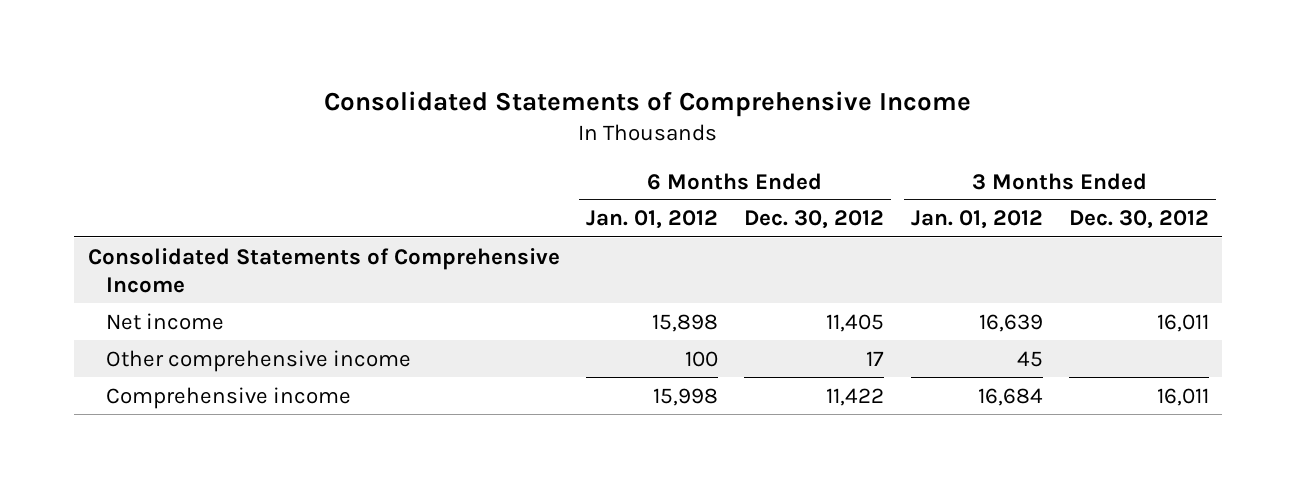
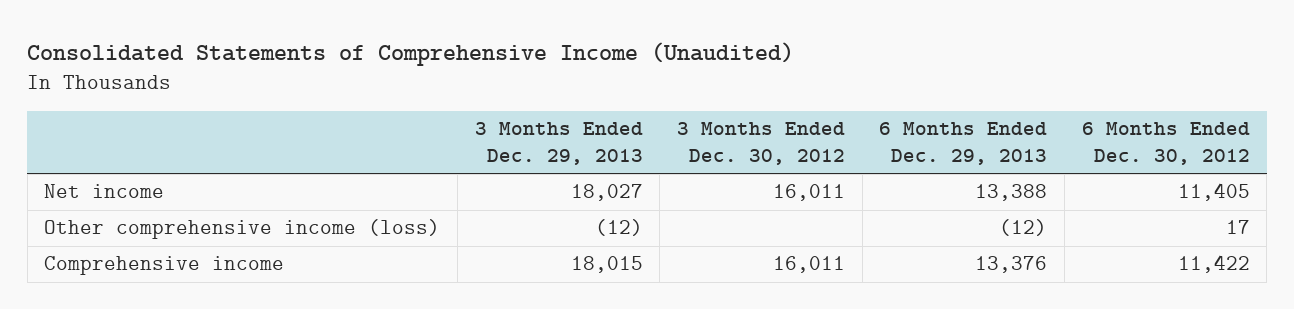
- Consolidated Statements of Comprehensive Income
+ Consolidated Statements of Comprehensive Income (Unaudited)
- | 6 Months Ended Jan. 01, 2012 | 6 Months Ended Dec. 30, 2012 | 3 Months Ended Jan. 01, 2012 | 3 Months Ended Dec. 30, 2012
+ | 3 Months Ended Dec. 29, 2013 | 3 Months Ended Dec. 30, 2012 | 6 Months Ended Dec. 29, 2013 | 6 Months Ended Dec. 30, 2012
- Consolidated Statements of Comprehensive Income
- Other comprehensive income | 100 | 17 | 45 |
+ Other comprehensive income (loss) | (12) | | (12) | 17

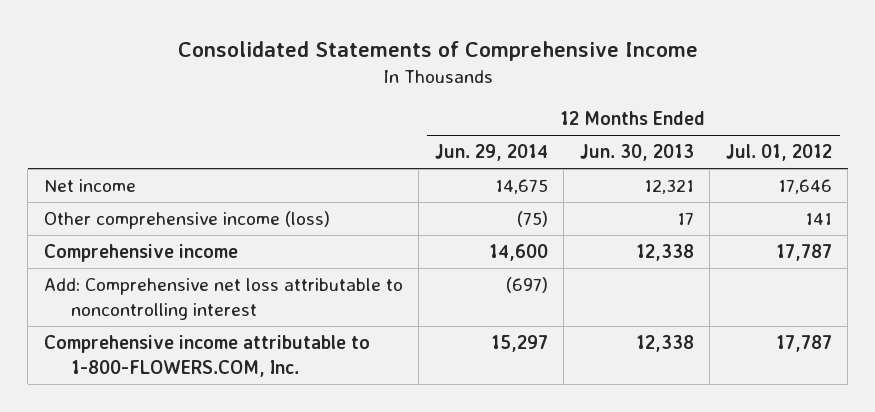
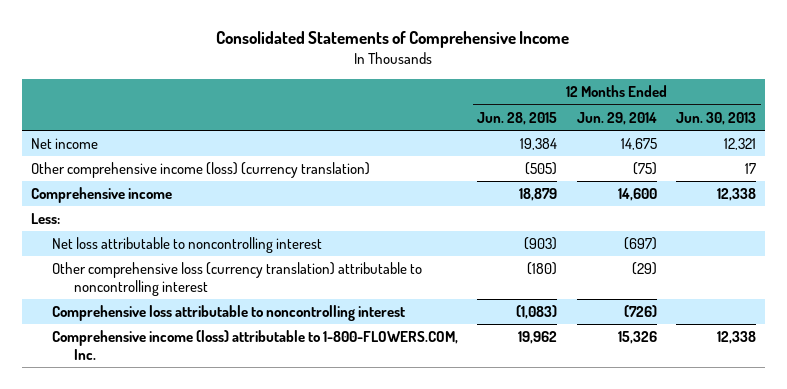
- | 12 Months Ended Jun. 29, 2014 | 12 Months Ended Jun. 30, 2013 | 12 Months Ended Jul. 01, 2012
+ | 12 Months Ended Jun. 28, 2015 | 12 Months Ended Jun. 29, 2014 | 12 Months Ended Jun. 30, 2013
- Other comprehensive income (loss) | (75) | 17 | 141
+ Other comprehensive income (loss) (currency translation) | (505) | (75) | 17
- Add: Comprehensive net loss attributable to noncontrolling interest | (697) | |
- Comprehensive income attributable to 1-800-FLOWERS.COM, Inc. | 15,297 | 12,338 | 17,787
+ Less:
+ Net loss attributable to noncontrolling interest | (903) | (697) |
+ Other comprehensive loss (currency translation) attributable to noncontrolling interest | (180) | (29) |
+ Comprehensive loss attributable to noncontrolling interest | (1,083) | (726) |
+ Comprehensive income (loss) attributable to 1-800-FLOWERS.COM, Inc. | 19,962 | 15,326 | 12,338

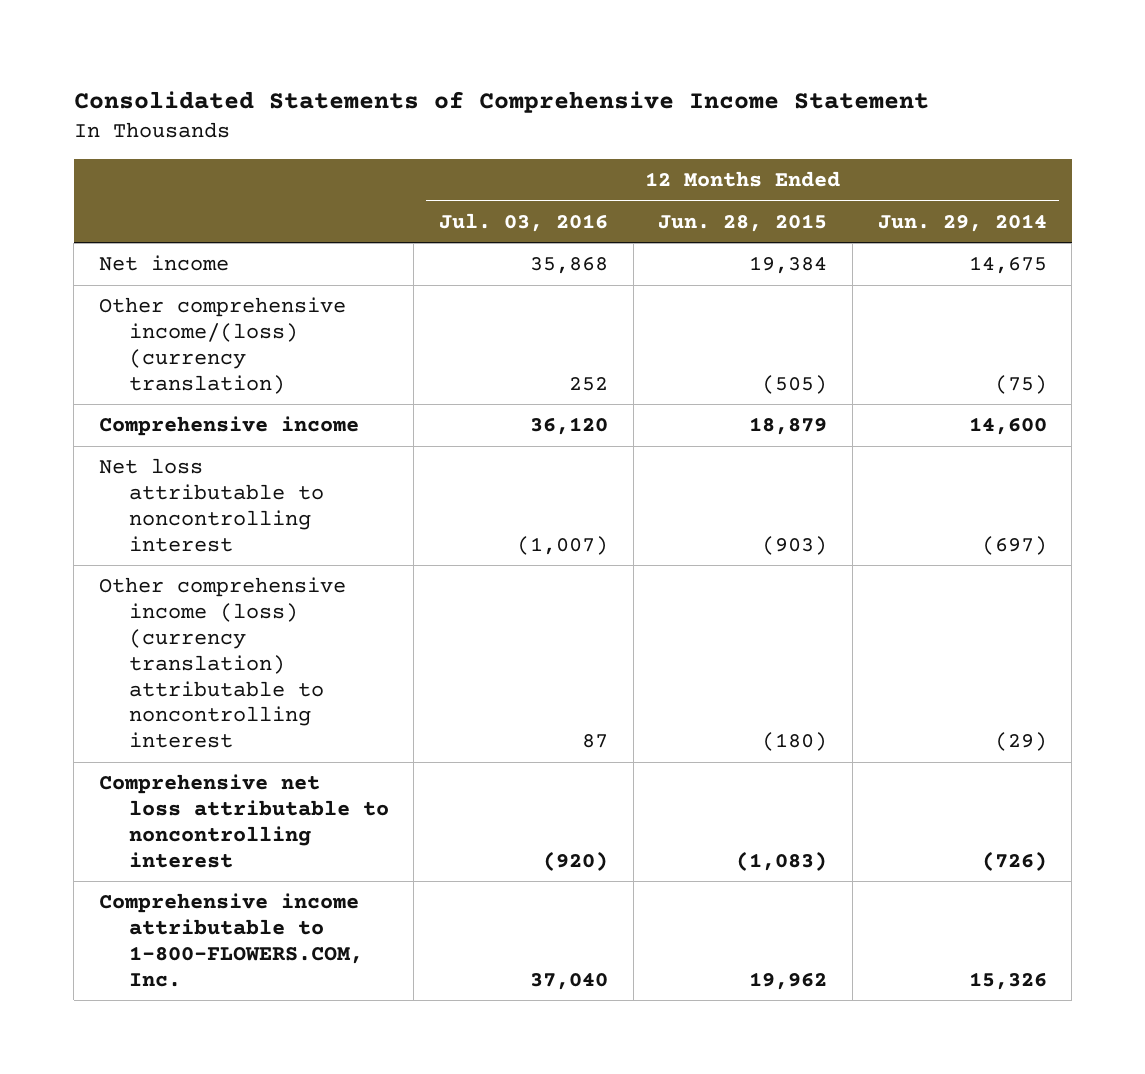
- Consolidated Statements of Comprehensive Income
+ Consolidated Statements of Comprehensive Income Statement
- | 12 Months Ended Jun. 28, 2015 | 12 Months Ended Jun. 29, 2014 | 12 Months Ended Jun. 30, 2013
+ | 12 Months Ended Jul. 03, 2016 | 12 Months Ended Jun. 28, 2015 | 12 Months Ended Jun. 29, 2014
- Other comprehensive income (loss) (currency translation) | (505) | (75) | 17
+ Other comprehensive income/(loss) (currency translation) | 252 | (505) | (75)
- Less:
- Other comprehensive loss (currency translation) attributable to noncontrolling interest | (180) | (29) |
- Comprehensive loss attributable to noncontrolling interest | (1,083) | (726) |
- Comprehensive income (loss) attributable to 1-800-FLOWERS.COM, Inc. | 19,962 | 15,326 | 12,338
+ Other comprehensive income (loss) (currency translation) attributable to noncontrolling interest | 87 | (180) | (29)
+ Comprehensive net loss attributable to noncontrolling interest | (920) | (1,083) | (726)
+ Comprehensive income attributable to 1-800-FLOWERS.COM, Inc. | 37,040 | 19,962 | 15,326

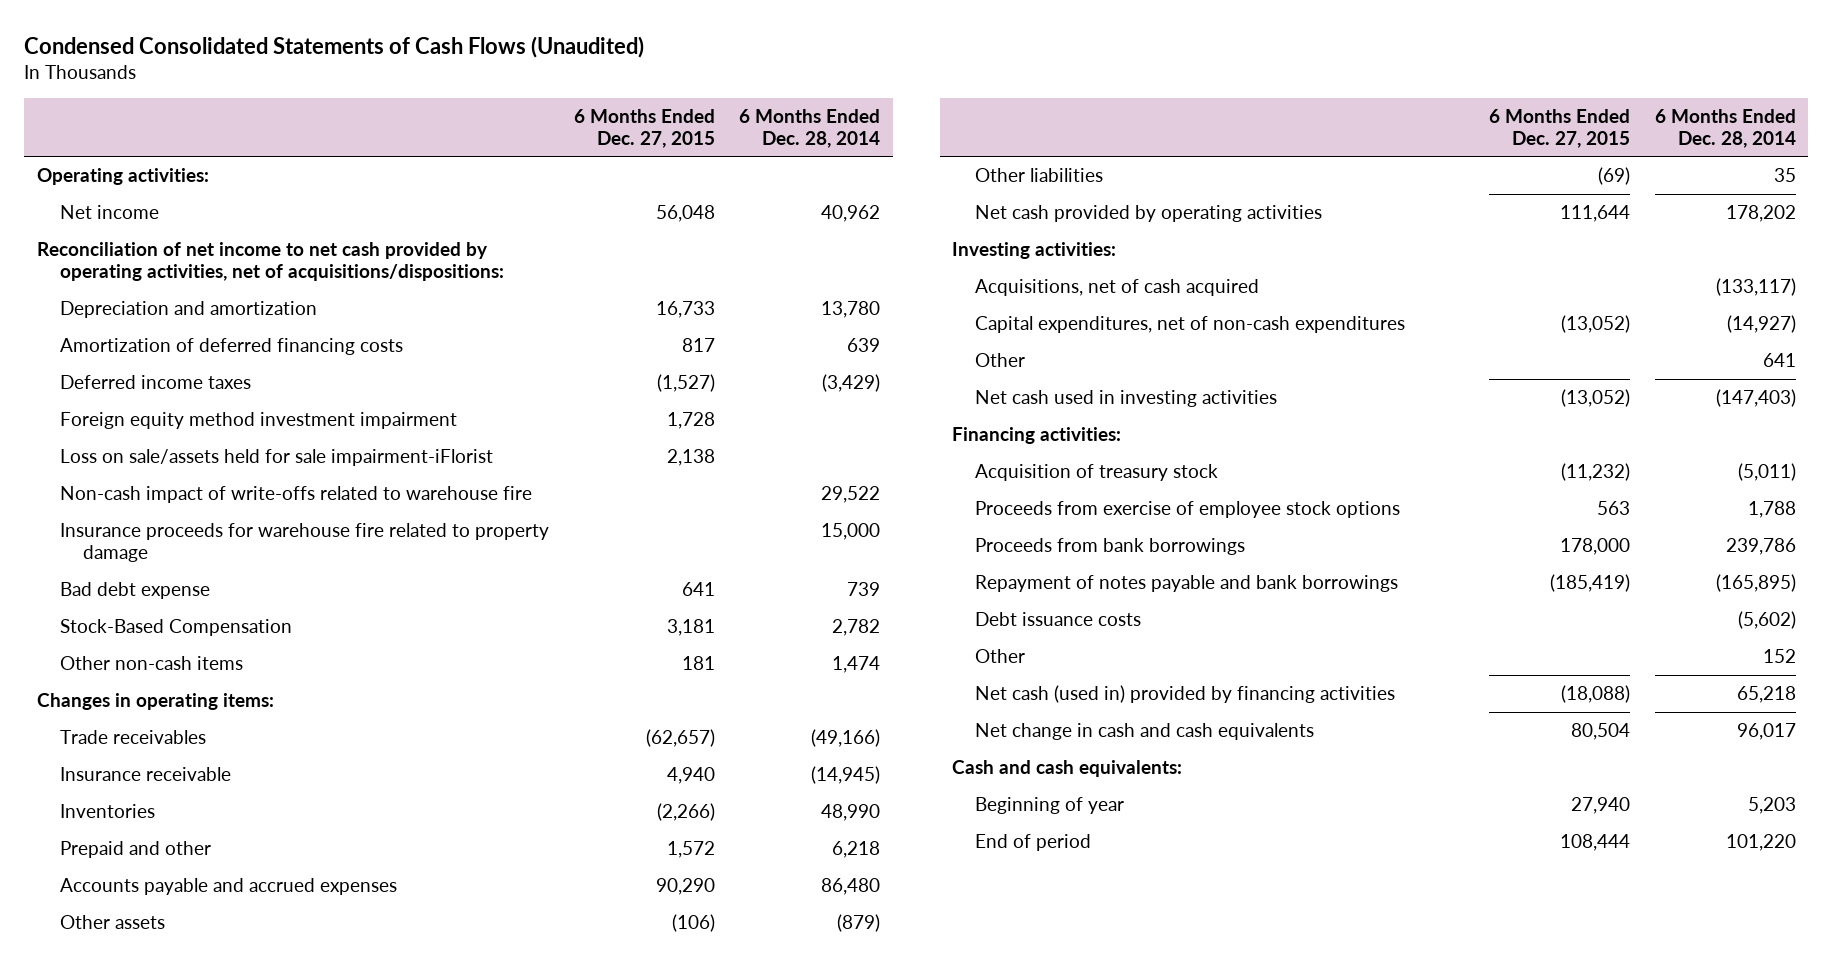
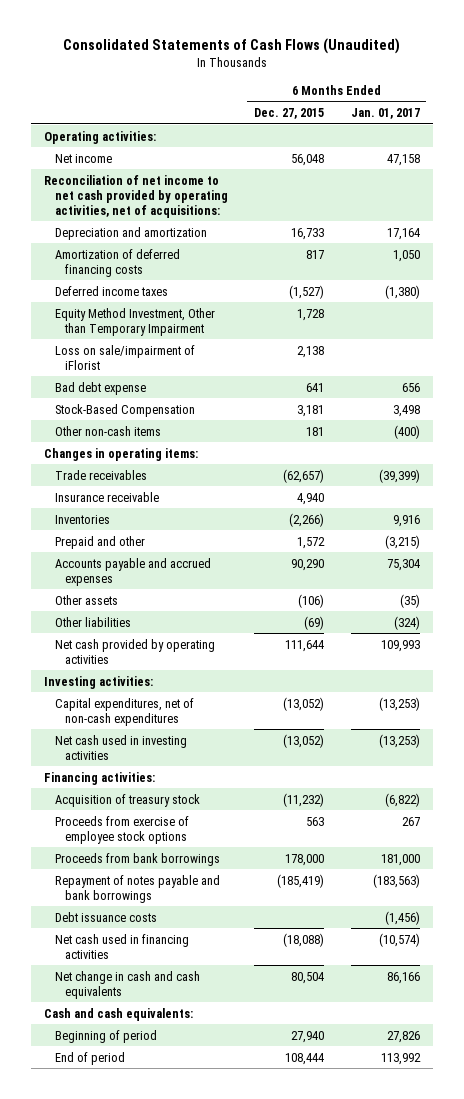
- Condensed Consolidated Statements of Cash Flows (Unaudited)
+ Consolidated Statements of Cash Flows (Unaudited)
- | 6 Months Ended Dec. 27, 2015 | 6 Months Ended Dec. 28, 2014
+ | 6 Months Ended Dec. 27, 2015 | 6 Months Ended Jan. 01, 2017
- Reconciliation of net income to net cash provided by operating activities, net of acquisitions/dispositions:
+ Reconciliation of net income to net cash provided by operating activities, net of acquisitions:
- Foreign equity method investment impairment | 1,728 |
- Loss on sale/assets held for sale impairment-iFlorist | 2,138 |
- Non-cash impact of write-offs related to warehouse fire | | 29,522
- Insurance proceeds for warehouse fire related to property damage | | 15,000
+ Equity Method Investment, Other than Temporary Impairment | 1,728 |
+ Loss on sale/impairment of iFlorist | 2,138 |
- Acquisitions, net of cash acquired | | (133,117)
- Other | | 641
- Other | | 152
- Net cash (used in) provided by financing activities | (18,088) | 65,218
+ Net cash used in financing activities | (18,088) | (10,574)
- Beginning of year | 27,940 | 5,203
+ Beginning of period | 27,940 | 27,826

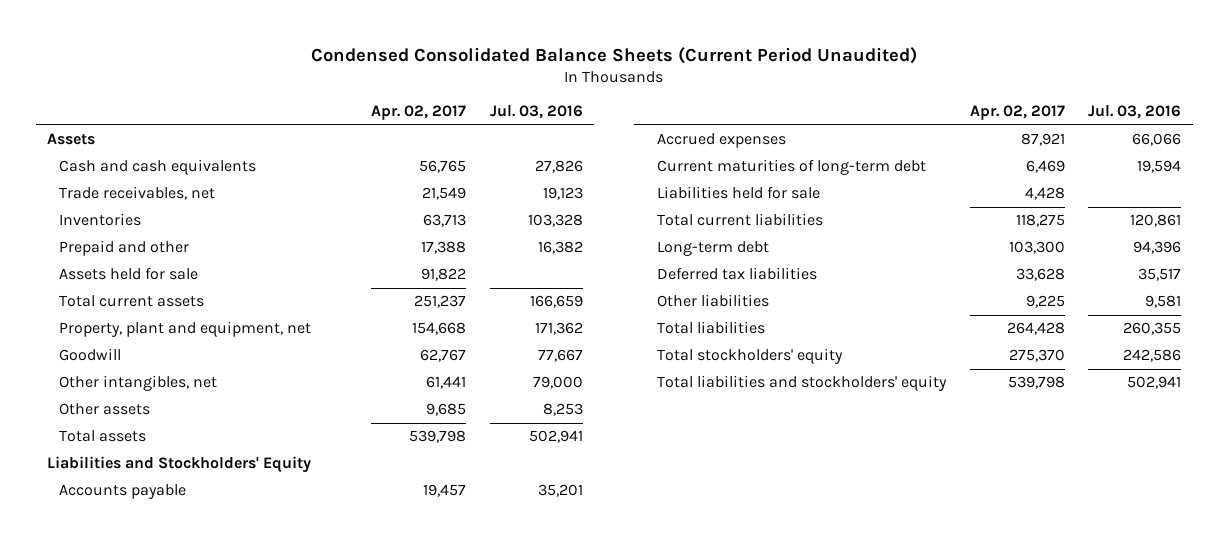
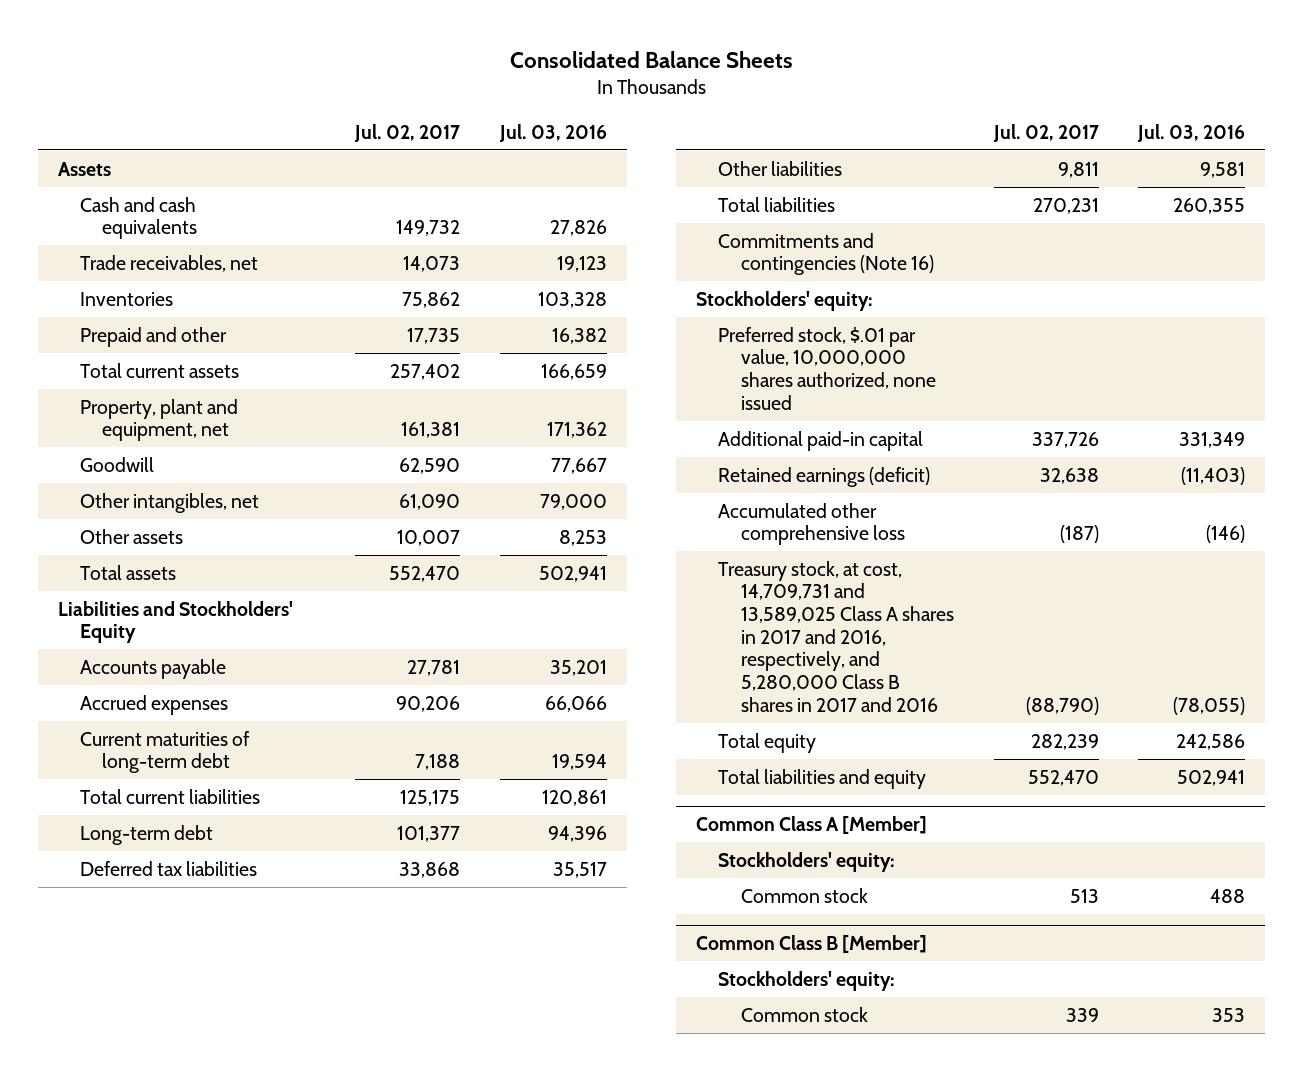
- Condensed Consolidated Balance Sheets (Current Period Unaudited)
+ Consolidated Balance Sheets
- | Apr. 02, 2017 | Jul. 03, 2016
+ | Jul. 02, 2017 | Jul. 03, 2016
- Assets held for sale | 91,822 |
- Liabilities held for sale | 4,428 |
- Total stockholders' equity | 275,370 | 242,586
- Total liabilities and stockholders' equity | 539,798 | 502,941
+ Commitments and contingencies (Note 16)
+ Stockholders' equity:
+ Preferred stock, $.01 par value, 10,000,000 shares authorized, none issued
+ Additional paid-in capital | 337,726 | 331,349
+ Retained earnings (deficit) | 32,638 | (11,403)
+ Accumulated other comprehensive loss | (187) | (146)
+ Treasury stock, at cost, 14,709,731 and 13,589,025 Class A shares in 2017 and 2016, respectively, and 5,280,000 Class B shares in 2017 and 2016 | (88,790) | (78,055)
+ Total equity | 282,239 | 242,586
+ Total liabilities and equity | 552,470 | 502,941
+ Common Class A [Member]
+ Stockholders' equity:
+ Common stock | 513 | 488
+ Common Class B [Member]
+ Stockholders' equity:
+ Common stock | 339 | 353

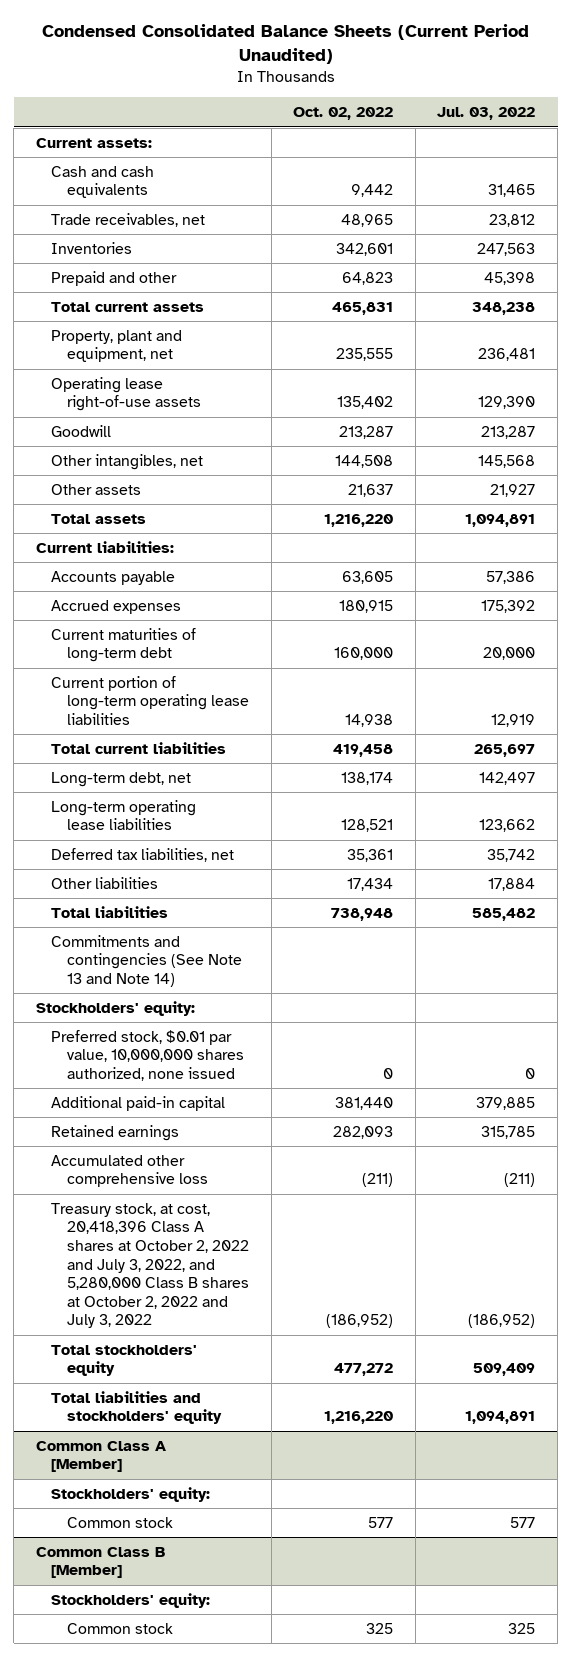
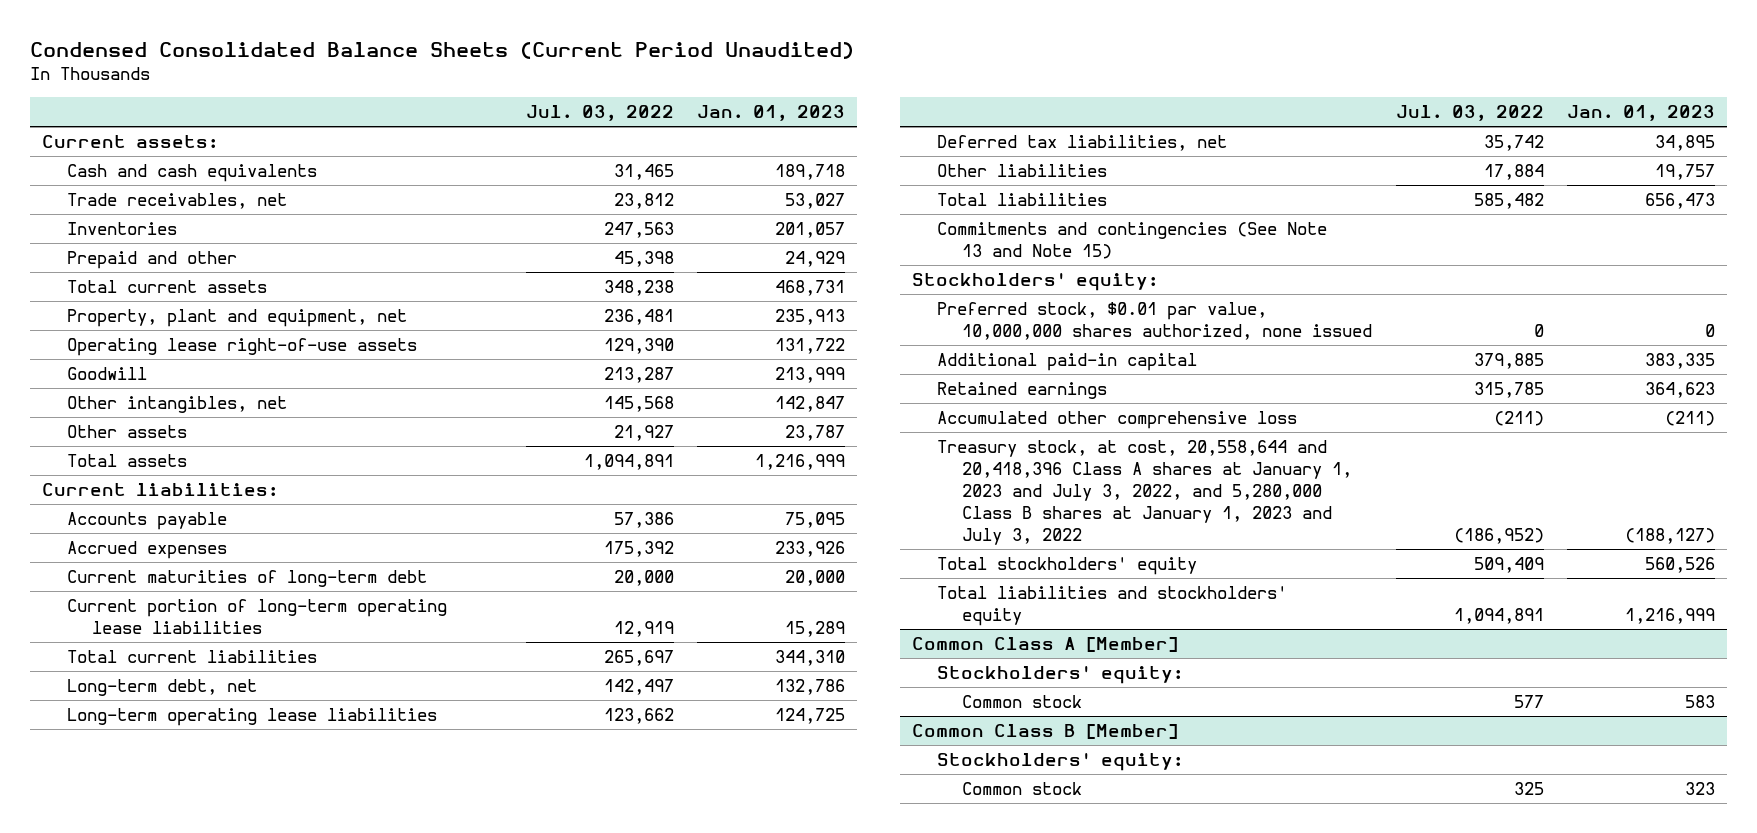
- | Oct. 02, 2022 | Jul. 03, 2022
+ | Jul. 03, 2022 | Jan. 01, 2023
- Commitments and contingencies (See Note 13 and Note 14)
+ Commitments and contingencies (See Note 13 and Note 15)
- Treasury stock, at cost, 20,418,396 Class A shares at October 2, 2022 and July 3, 2022, and 5,280,000 Class B shares at October 2, 2022 and July 3, 2022 | (186,952) | (186,952)
+ Treasury stock, at cost, 20,558,644 and 20,418,396 Class A shares at January 1, 2023 and July 3, 2022, and 5,280,000 Class B shares at January 1, 2023 and July 3, 2022 | (186,952) | (188,127)

